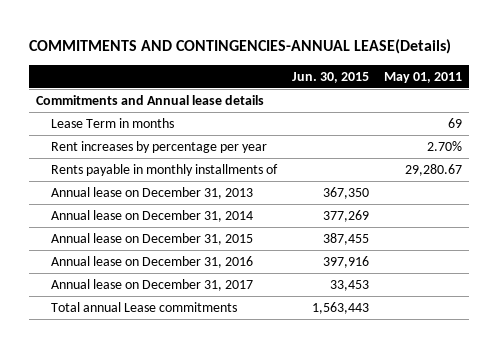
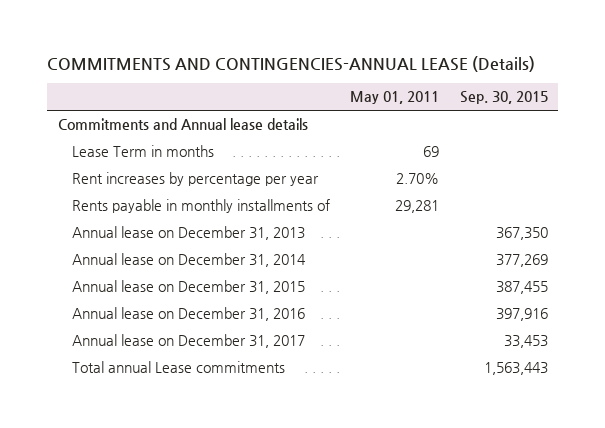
- COMMITMENTS AND CONTINGENCIES-ANNUAL LEASE(Details)
+ COMMITMENTS AND CONTINGENCIES-ANNUAL LEASE (Details)
- | Jun. 30, 2015 | May 01, 2011
+ | May 01, 2011 | Sep. 30, 2015
- Rents payable in monthly installments of | | 29,280.67
+ Rents payable in monthly installments of | 29,281 |

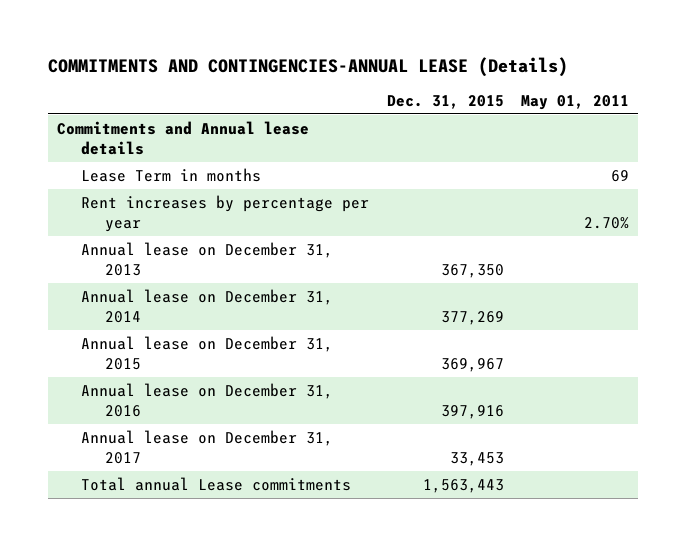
- | May 01, 2011 | Sep. 30, 2015
+ | Dec. 31, 2015 | May 01, 2011
- Rents payable in monthly installments of | 29,281 |

